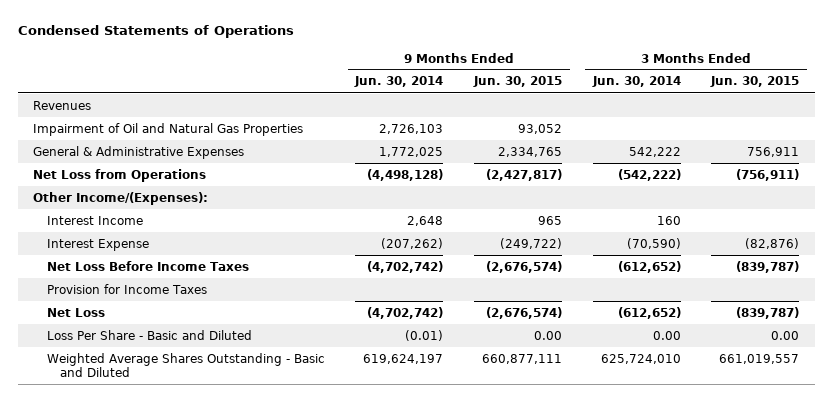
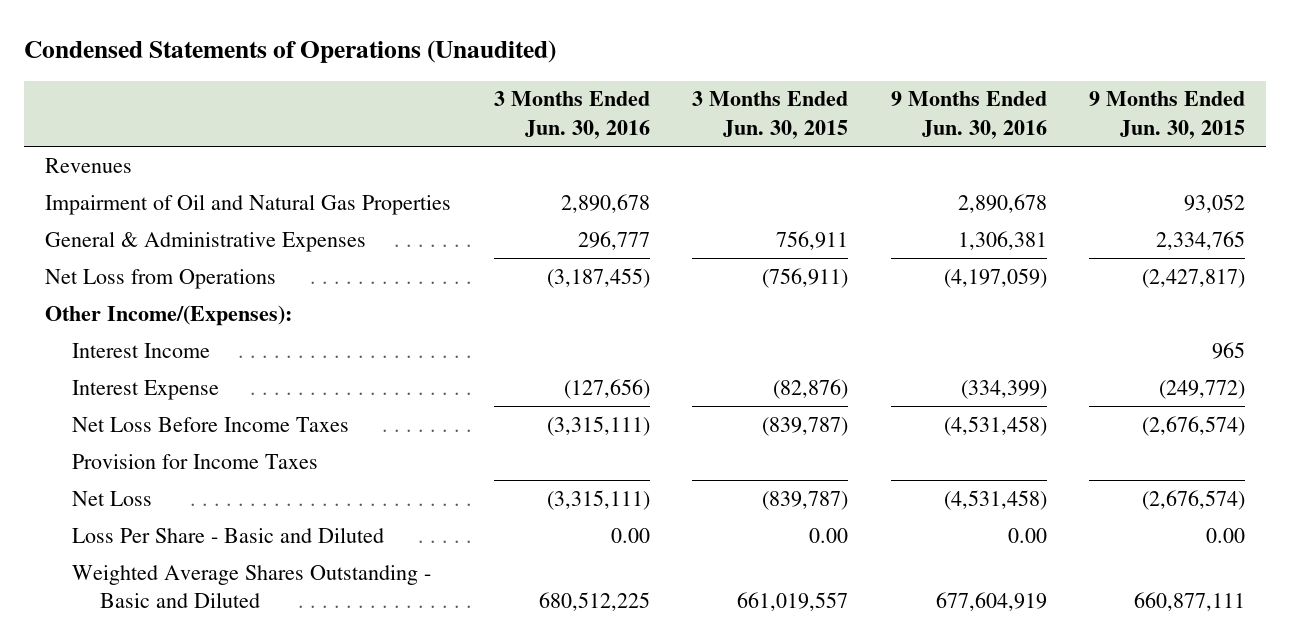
- Condensed Statements of Operations
+ Condensed Statements of Operations (Unaudited)
- | 9 Months Ended Jun. 30, 2014 | 9 Months Ended Jun. 30, 2015 | 3 Months Ended Jun. 30, 2014 | 3 Months Ended Jun. 30, 2015
+ | 3 Months Ended Jun. 30, 2016 | 3 Months Ended Jun. 30, 2015 | 9 Months Ended Jun. 30, 2016 | 9 Months Ended Jun. 30, 2015
- Interest Expense | (207,262) | (249,722) | (70,590) | (82,876)
+ Interest Expense | (127,656) | (82,876) | (334,399) | (249,772)

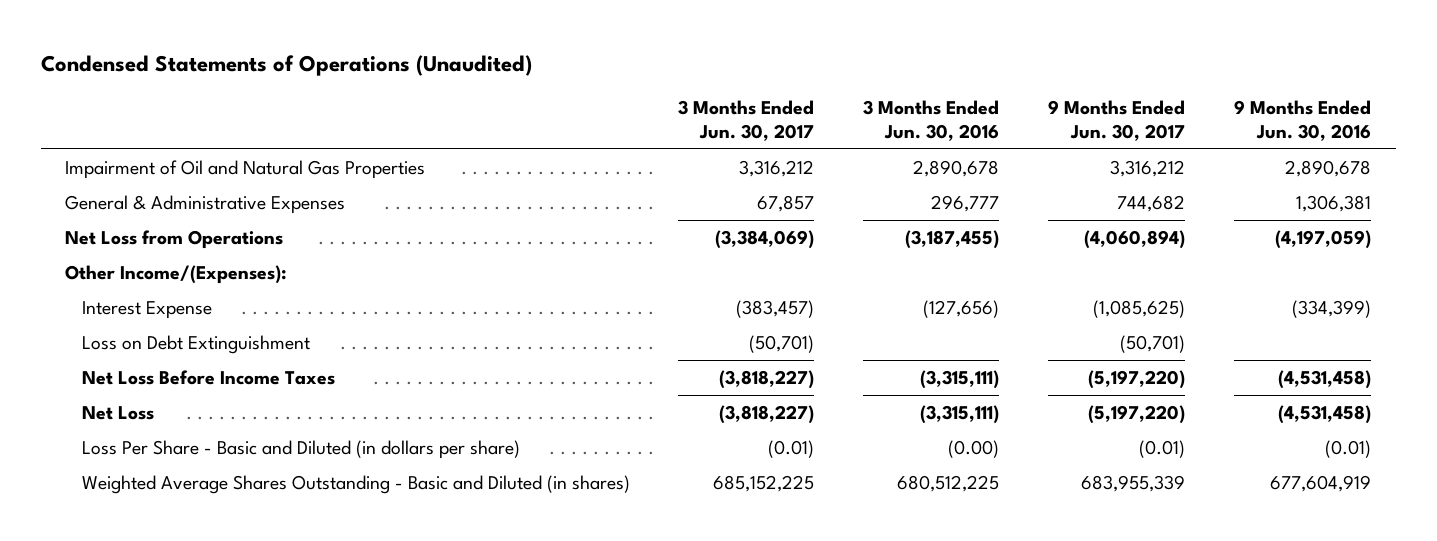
- | 3 Months Ended Jun. 30, 2016 | 3 Months Ended Jun. 30, 2015 | 9 Months Ended Jun. 30, 2016 | 9 Months Ended Jun. 30, 2015
+ | 3 Months Ended Jun. 30, 2017 | 3 Months Ended Jun. 30, 2016 | 9 Months Ended Jun. 30, 2017 | 9 Months Ended Jun. 30, 2016
- Revenues
- Interest Income | | | | 965
+ Loss on Debt Extinguishment | (50,701) | | (50,701) |
- Provision for Income Taxes
- Loss Per Share - Basic and Diluted | 0.00 | 0.00 | 0.00 | 0.00
- Weighted Average Shares Outstanding - Basic and Diluted | 680,512,225 | 661,019,557 | 677,604,919 | 660,877,111
+ Loss Per Share - Basic and Diluted (in dollars per share) | (0.01) | (0.00) | (0.01) | (0.01)
+ Weighted Average Shares Outstanding - Basic and Diluted (in shares) | 685,152,225 | 680,512,225 | 683,955,339 | 677,604,919

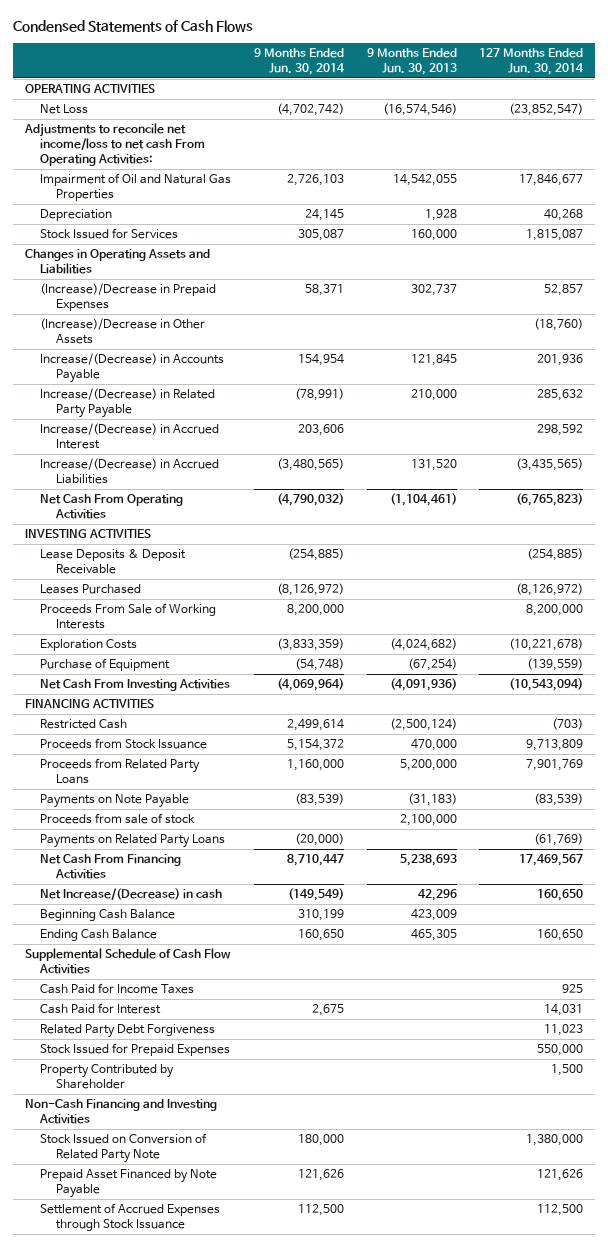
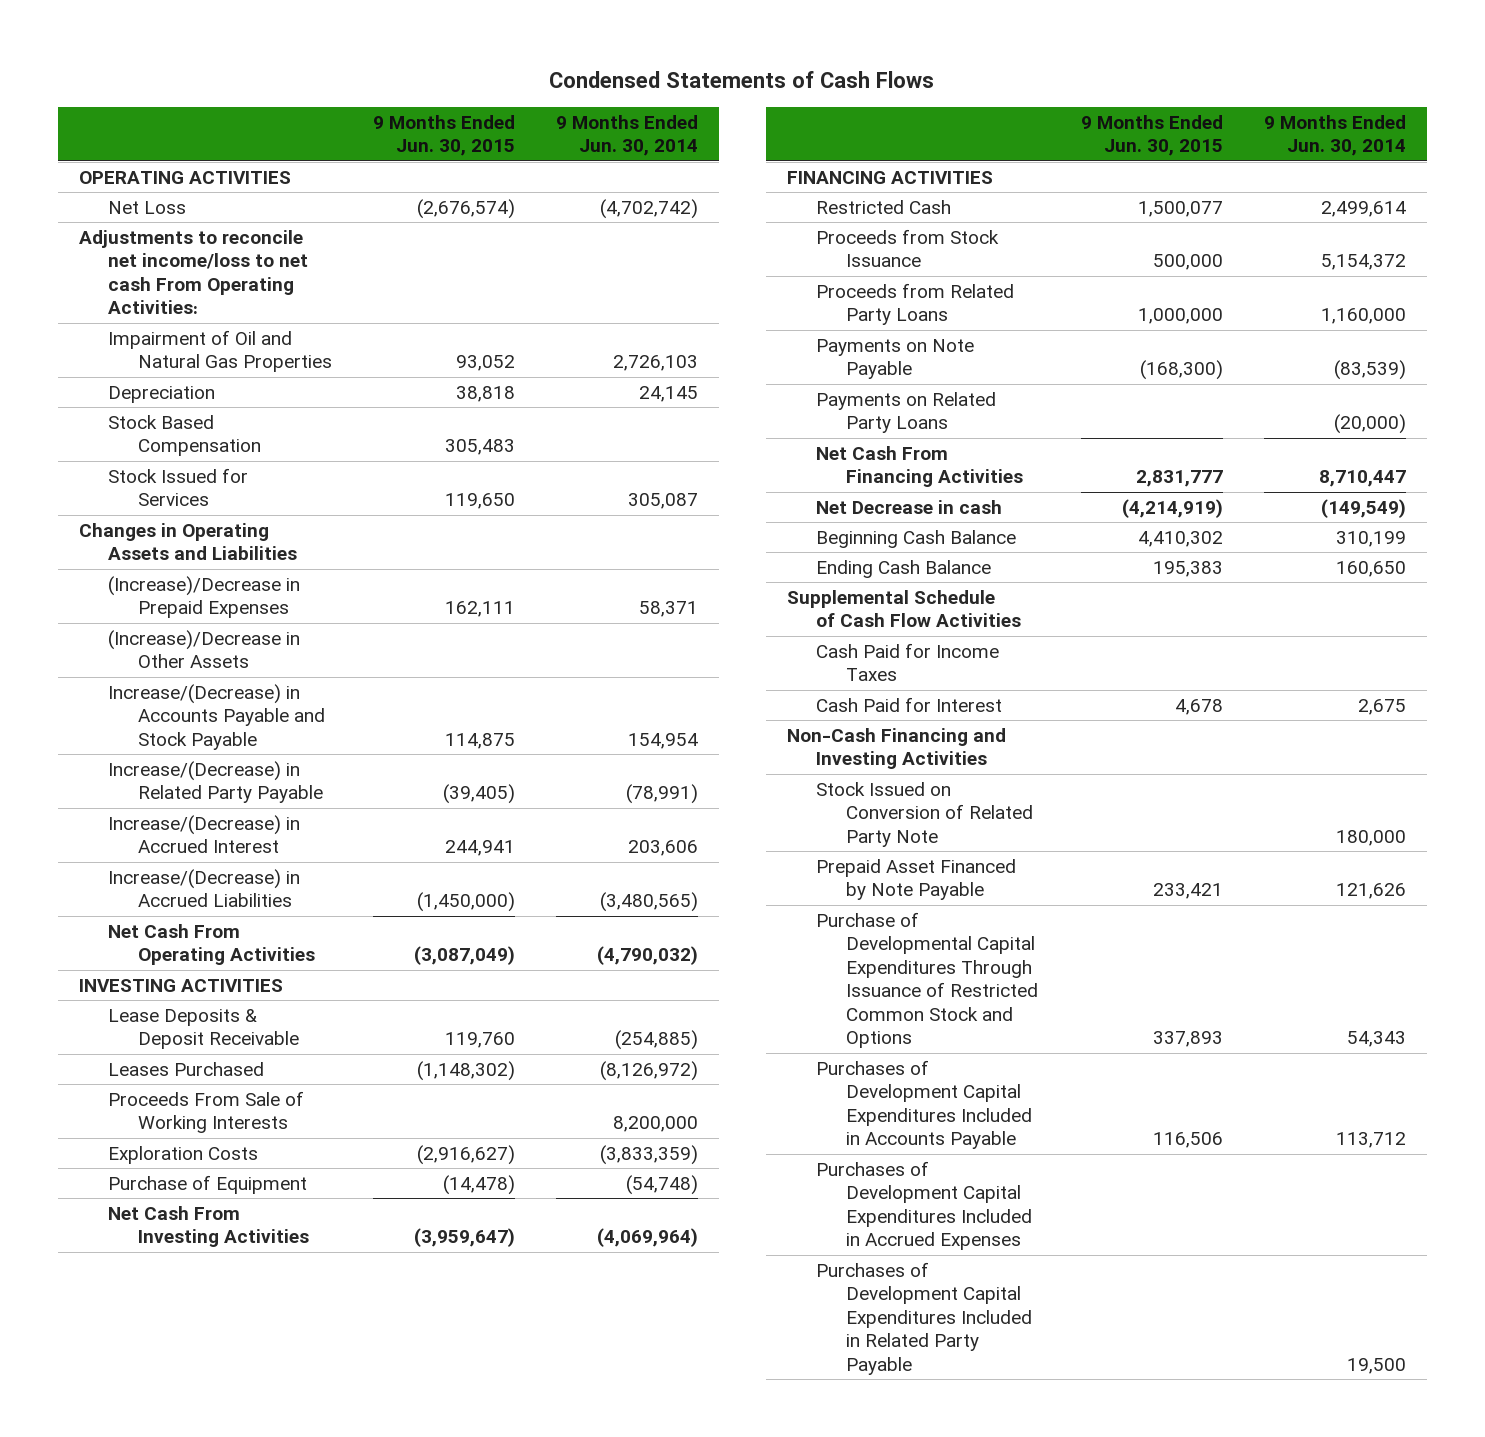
- | 9 Months Ended Jun. 30, 2014 | 9 Months Ended Jun. 30, 2013 | 127 Months Ended Jun. 30, 2014
+ | 9 Months Ended Jun. 30, 2015 | 9 Months Ended Jun. 30, 2014
+ Stock Based Compensation | 305,483 |
- Increase/(Decrease) in Accounts Payable | 154,954 | 121,845 | 201,936
+ Increase/(Decrease) in Accounts Payable and Stock Payable | 114,875 | 154,954
- Proceeds from sale of stock | | 2,100,000 |
- Net Increase/(Decrease) in cash | (149,549) | 42,296 | 160,650
+ Net Decrease in cash | (4,214,919) | (149,549)
- Related Party Debt Forgiveness | | | 11,023
- Stock Issued for Prepaid Expenses | | | 550,000
- Property Contributed by Shareholder | | | 1,500
- Settlement of Accrued Expenses through Stock Issuance | 112,500 | | 112,500
+ Purchase of Developmental Capital Expenditures Through Issuance of Restricted Common Stock and Options | 337,893 | 54,343
+ Purchases of Development Capital Expenditures Included in Accounts Payable | 116,506 | 113,712
+ Purchases of Development Capital Expenditures Included in Accrued Expenses
+ Purchases of Development Capital Expenditures Included in Related Party Payable | | 19,500

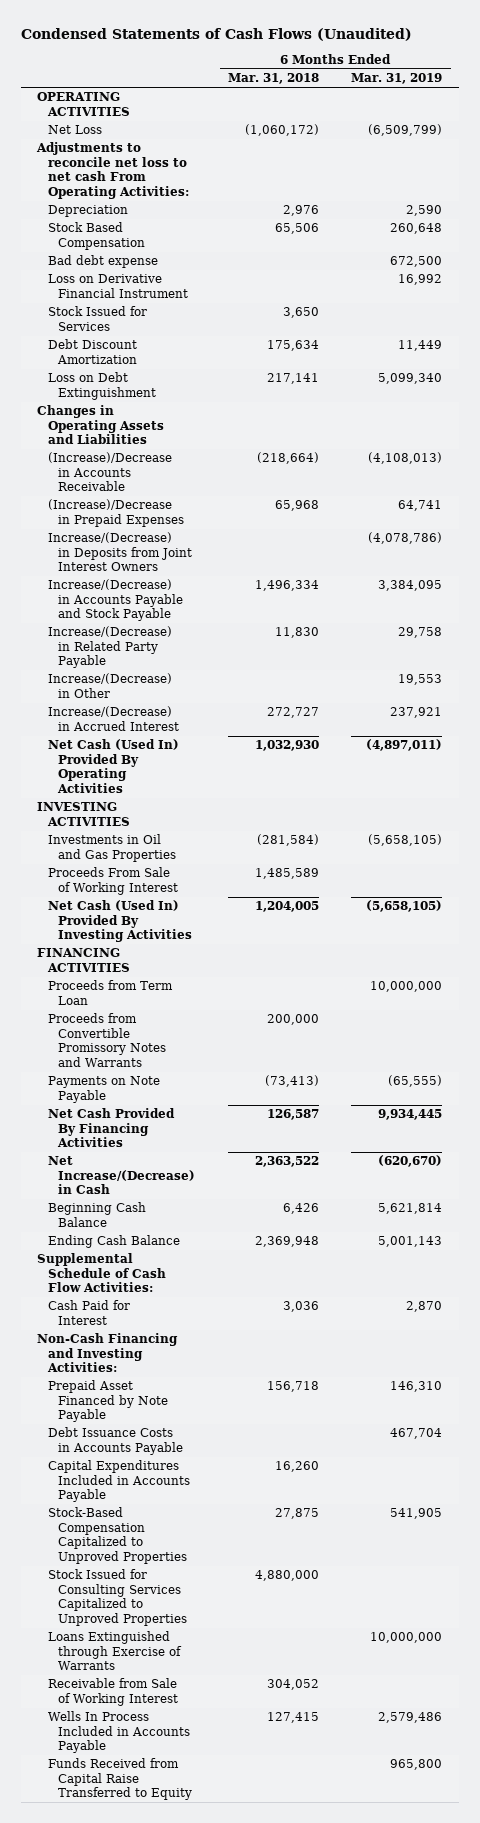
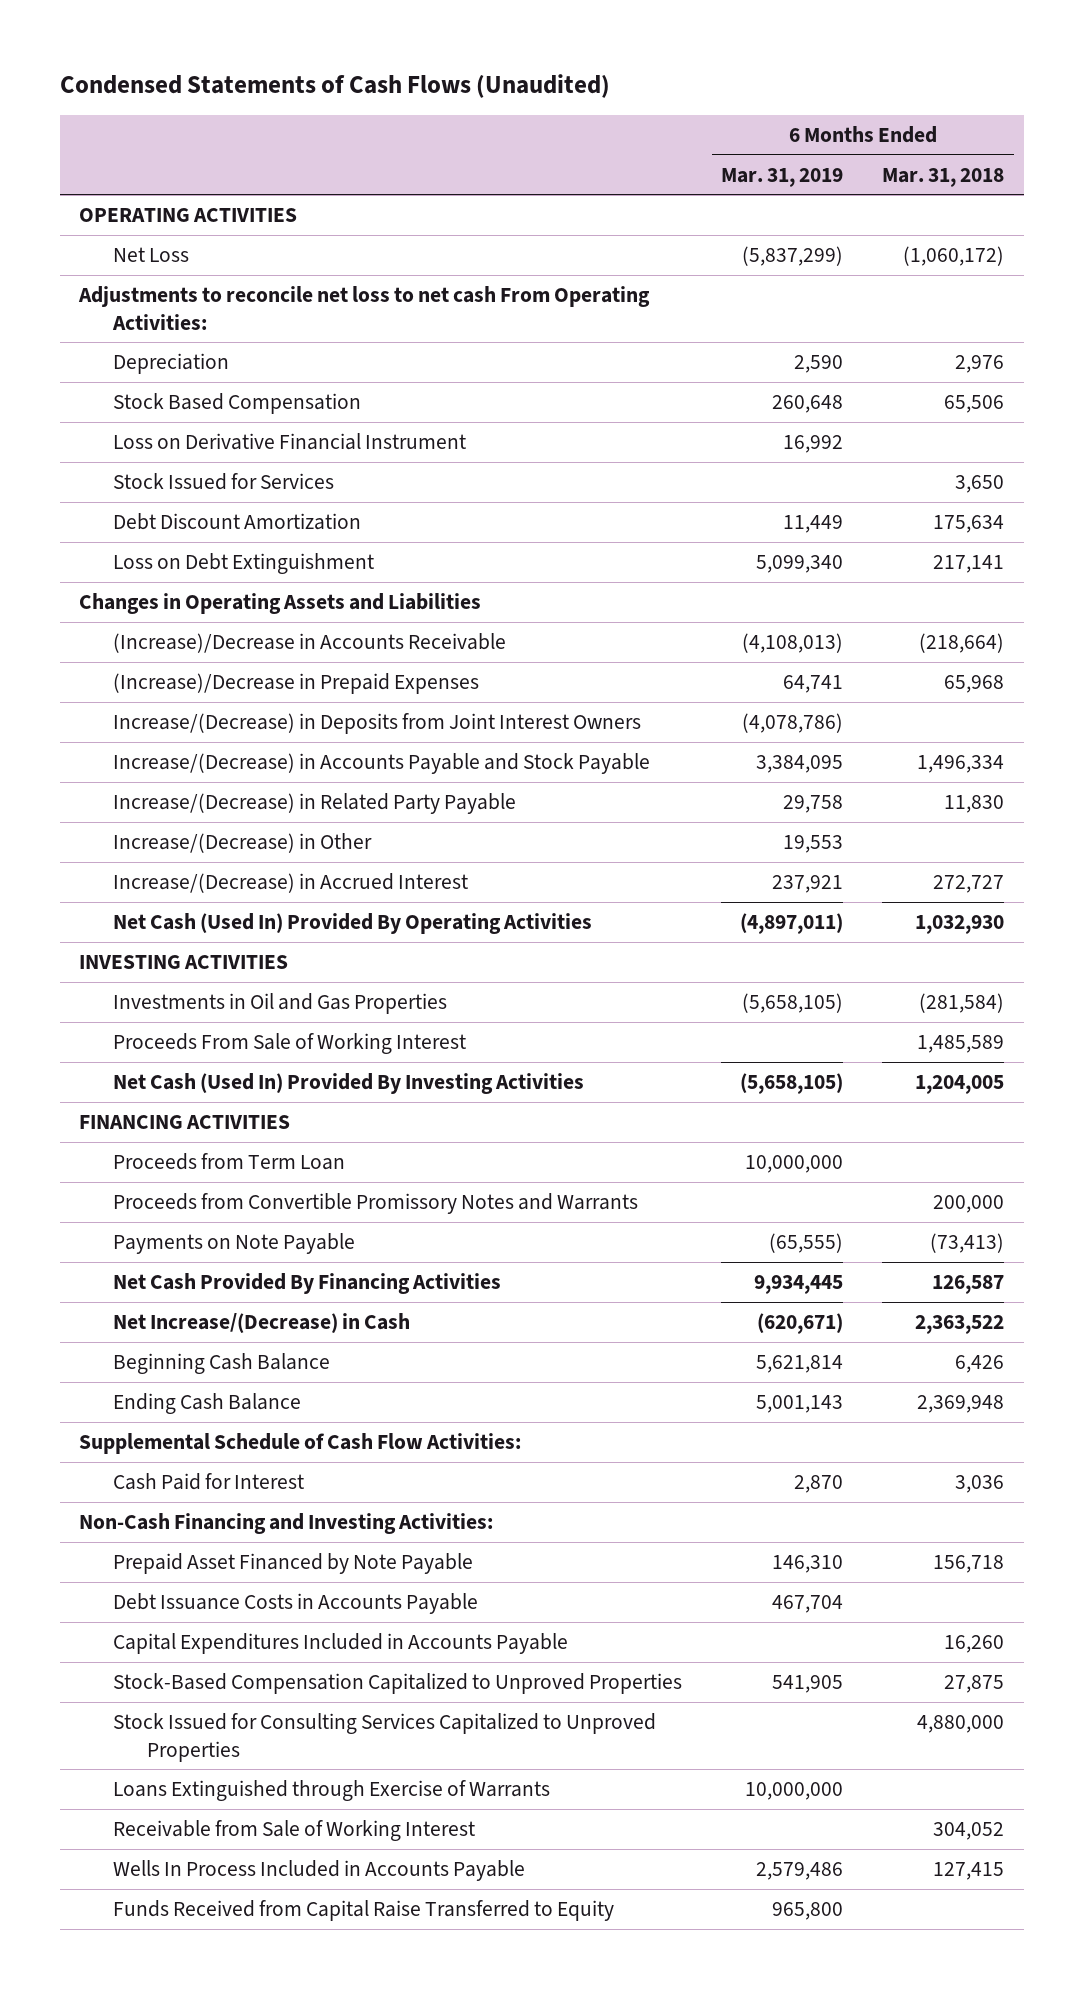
- | 6 Months Ended Mar. 31, 2018 | 6 Months Ended Mar. 31, 2019
+ | 6 Months Ended Mar. 31, 2019 | 6 Months Ended Mar. 31, 2018
- Net Loss | (1,060,172) | (6,509,799)
+ Net Loss | (5,837,299) | (1,060,172)
- Bad debt expense | | 672,500
- Net Increase/(Decrease) in Cash | 2,363,522 | (620,670)
+ Net Increase/(Decrease) in Cash | (620,671) | 2,363,522

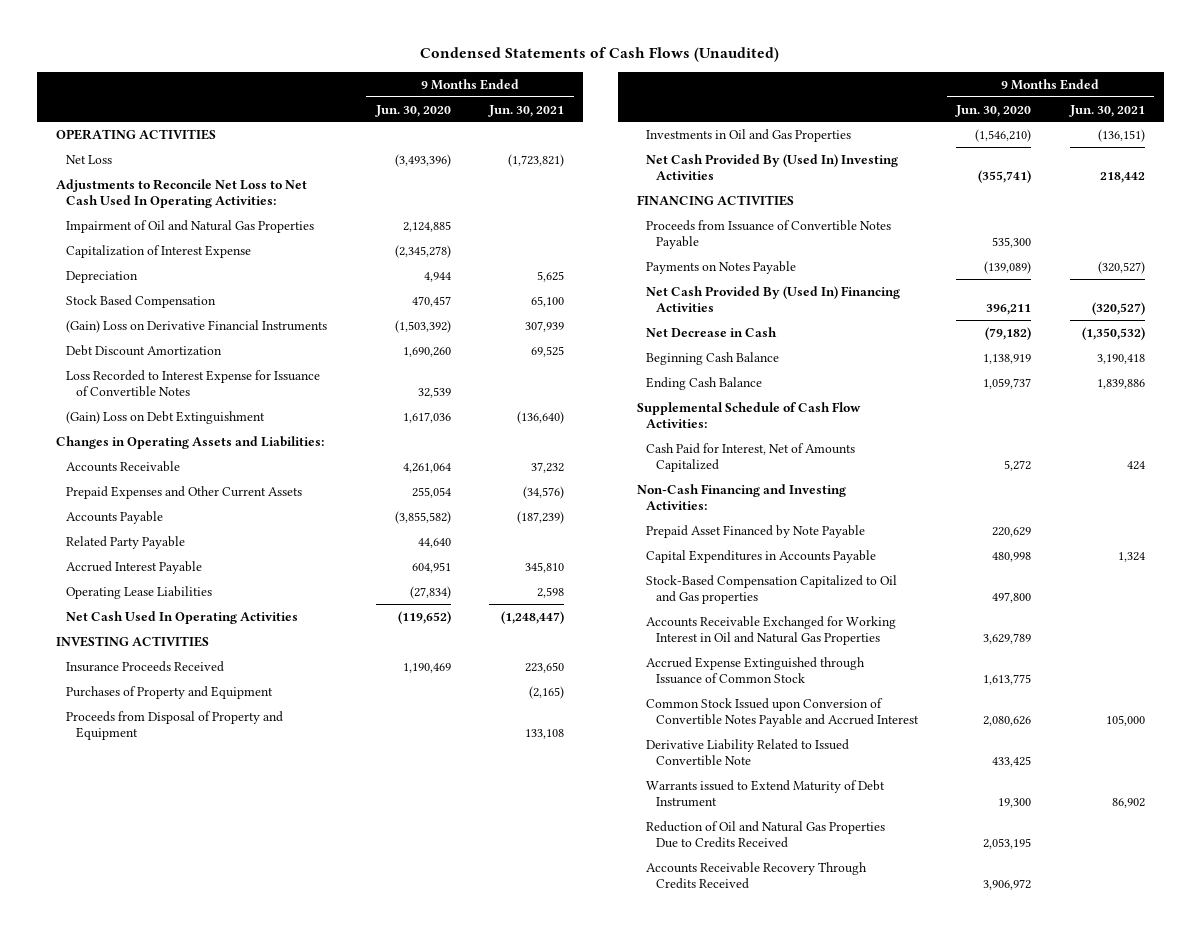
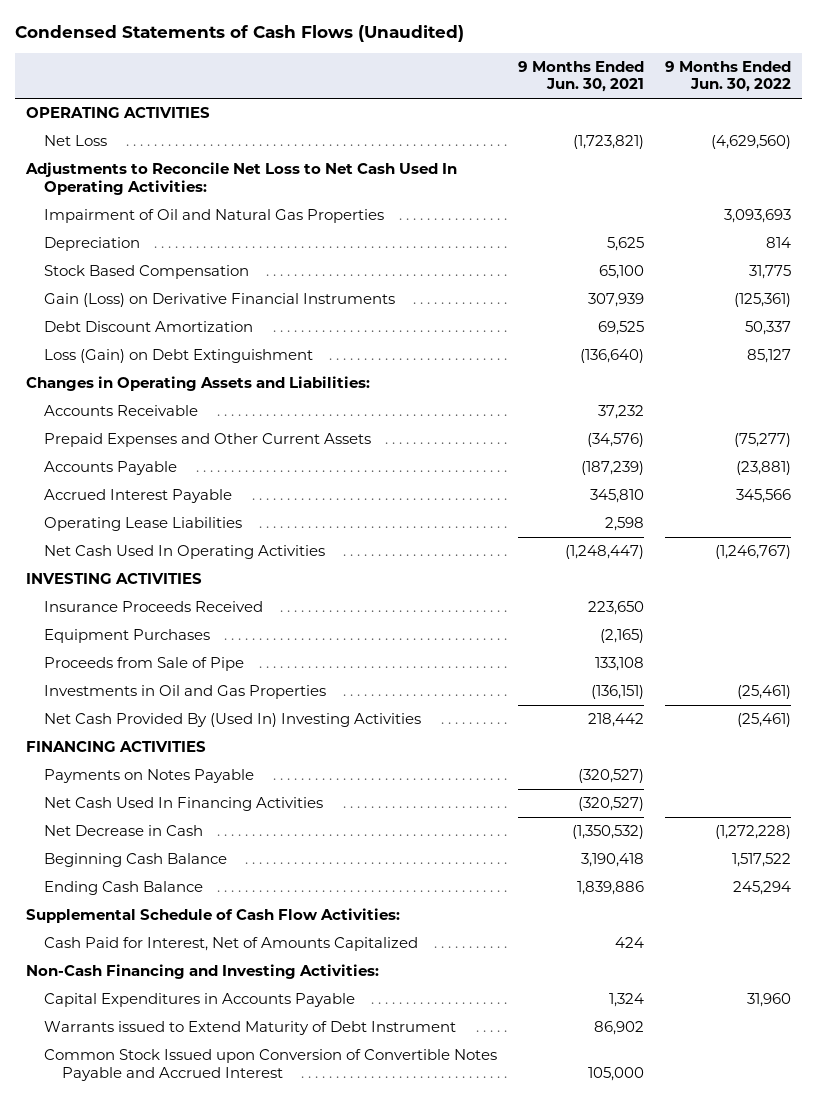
- | 9 Months Ended Jun. 30, 2020 | 9 Months Ended Jun. 30, 2021
+ | 9 Months Ended Jun. 30, 2021 | 9 Months Ended Jun. 30, 2022
- Capitalization of Interest Expense | (2,345,278) |
- (Gain) Loss on Derivative Financial Instruments | (1,503,392) | 307,939
+ Gain (Loss) on Derivative Financial Instruments | 307,939 | (125,361)
- Loss Recorded to Interest Expense for Issuance of Convertible Notes | 32,539 |
- (Gain) Loss on Debt Extinguishment | 1,617,036 | (136,640)
+ Loss (Gain) on Debt Extinguishment | (136,640) | 85,127
- Related Party Payable | 44,640 |
- Purchases of Property and Equipment | | (2,165)
- Proceeds from Disposal of Property and Equipment | | 133,108
+ Equipment Purchases | (2,165) |
+ Proceeds from Sale of Pipe | 133,108 |
- Proceeds from Issuance of Convertible Notes Payable | 535,300 |
- Net Cash Provided By (Used In) Financing Activities | 396,211 | (320,527)
+ Net Cash Used In Financing Activities | (320,527) |
- Prepaid Asset Financed by Note Payable | 220,629 |
- Stock-Based Compensation Capitalized to Oil and Gas properties | 497,800 |
- Accounts Receivable Exchanged for Working Interest in Oil and Natural Gas Properties | 3,629,789 |
- Accrued Expense Extinguished through Issuance of Common Stock | 1,613,775 |
- Derivative Liability Related to Issued Convertible Note | 433,425 |
- Reduction of Oil and Natural Gas Properties Due to Credits Received | 2,053,195 |
- Accounts Receivable Recovery Through Credits Received | 3,906,972 |
moved down: Common Stock Issued upon Conversion of Convertible Notes Payable and Accrued Interest | 105,000 |

